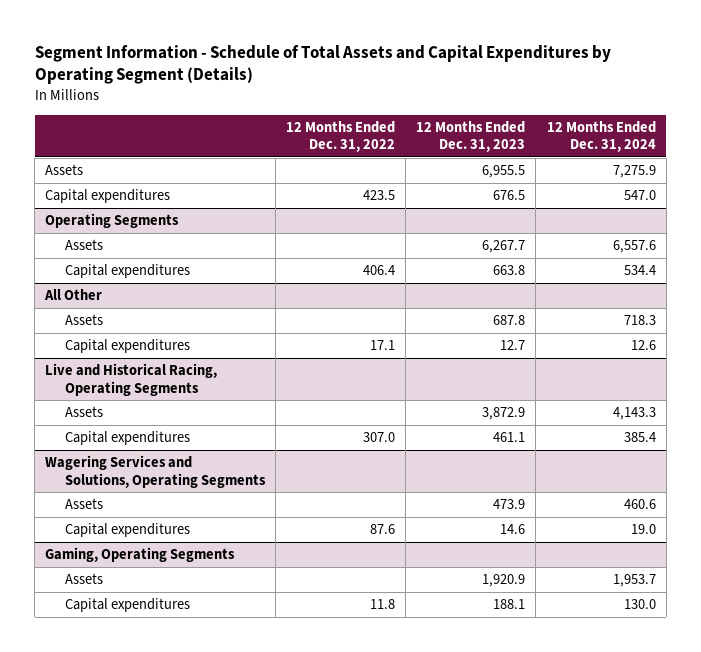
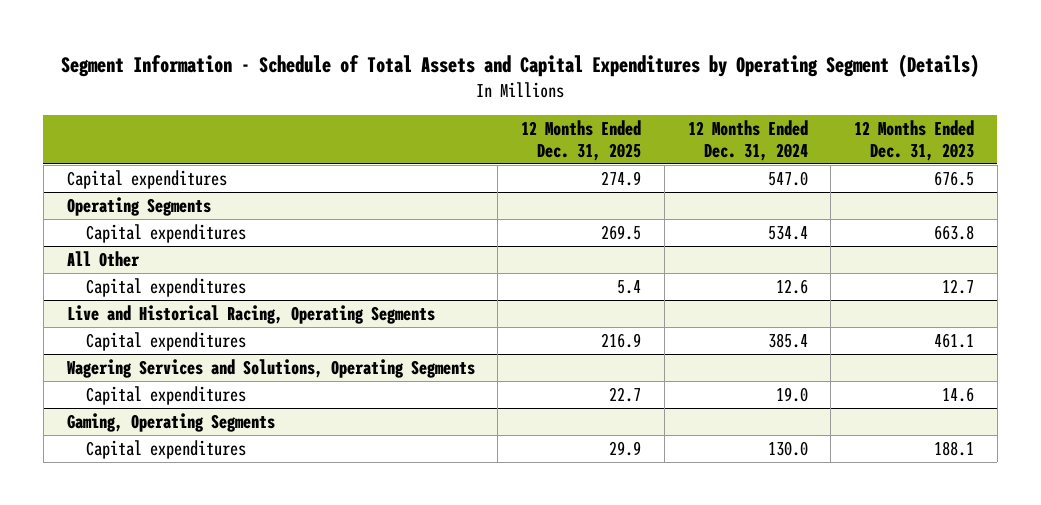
- | 12 Months Ended Dec. 31, 2022 | 12 Months Ended Dec. 31, 2023 | 12 Months Ended Dec. 31, 2024
+ | 12 Months Ended Dec. 31, 2025 | 12 Months Ended Dec. 31, 2024 | 12 Months Ended Dec. 31, 2023
- Assets | | 6,955.5 | 7,275.9
@ Operating Segments
- Assets | | 6,267.7 | 6,557.6
@ All Other
- Assets | | 687.8 | 718.3
@ Live and Historical Racing, Operating Segments
- Assets | | 3,872.9 | 4,143.3
@ Wagering Services and Solutions, Operating Segments
- Assets | | 473.9 | 460.6
@ Gaming, Operating Segments
- Assets | | 1,920.9 | 1,953.7

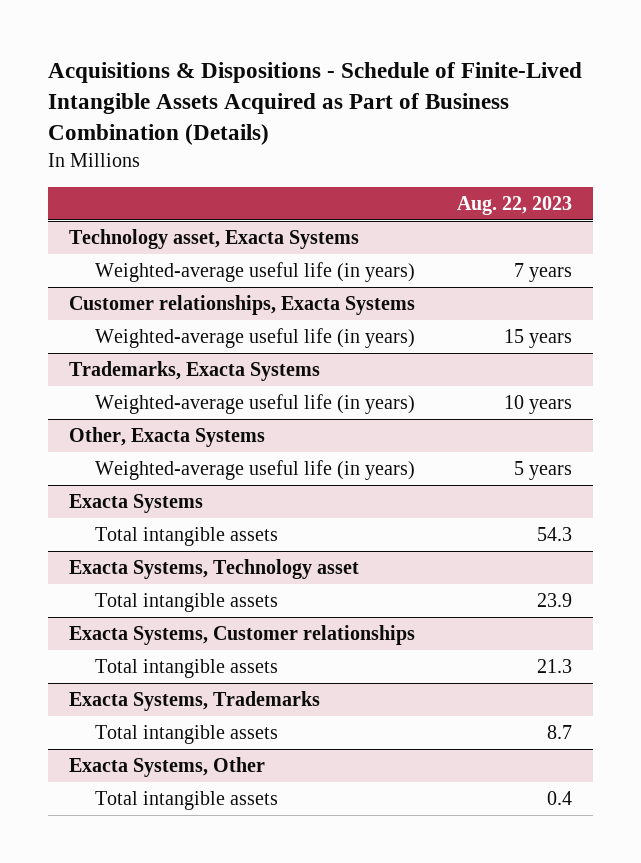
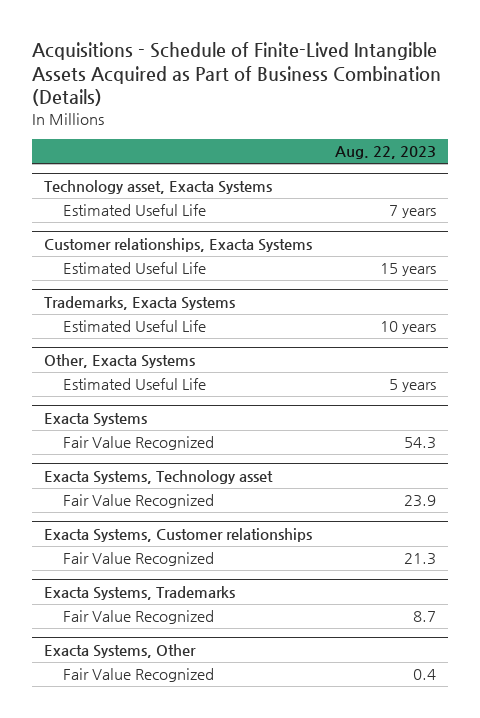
- Acquisitions & Dispositions - Schedule of Finite-Lived Intangible Assets Acquired as Part of Business Combination (Details)
+ Acquisitions - Schedule of Finite-Lived Intangible Assets Acquired as Part of Business Combination (Details)
@ Technology asset, Exacta Systems
- Weighted-average useful life (in years) | 7 years
+ Estimated Useful Life | 7 years
@ Customer relationships, Exacta Systems
- Weighted-average useful life (in years) | 15 years
+ Estimated Useful Life | 15 years
@ Trademarks, Exacta Systems
- Weighted-average useful life (in years) | 10 years
+ Estimated Useful Life | 10 years
@ Other, Exacta Systems
- Weighted-average useful life (in years) | 5 years
+ Estimated Useful Life | 5 years
@ Exacta Systems
- Total intangible assets | 54.3
+ Fair Value Recognized | 54.3
@ Exacta Systems, Technology asset
- Total intangible assets | 23.9
+ Fair Value Recognized | 23.9
@ Exacta Systems, Customer relationships
- Total intangible assets | 21.3
+ Fair Value Recognized | 21.3
@ Exacta Systems, Trademarks
- Total intangible assets | 8.7
+ Fair Value Recognized | 8.7
@ Exacta Systems, Other
- Total intangible assets | 0.4
+ Fair Value Recognized | 0.4

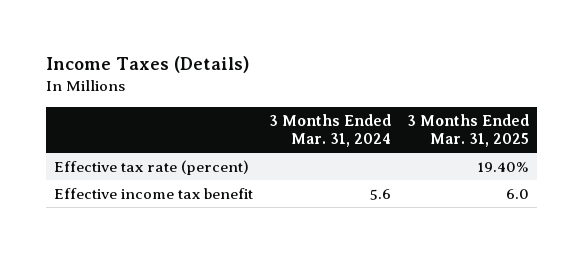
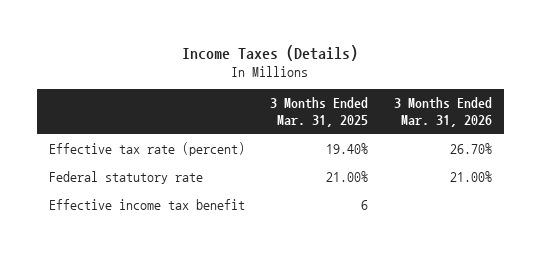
- | 3 Months Ended Mar. 31, 2024 | 3 Months Ended Mar. 31, 2025
+ | 3 Months Ended Mar. 31, 2025 | 3 Months Ended Mar. 31, 2026
- Effective income tax benefit | 5.6 | 6.0
+ Federal statutory rate | 21.00% | 21.00%
+ Effective income tax benefit | 6 |

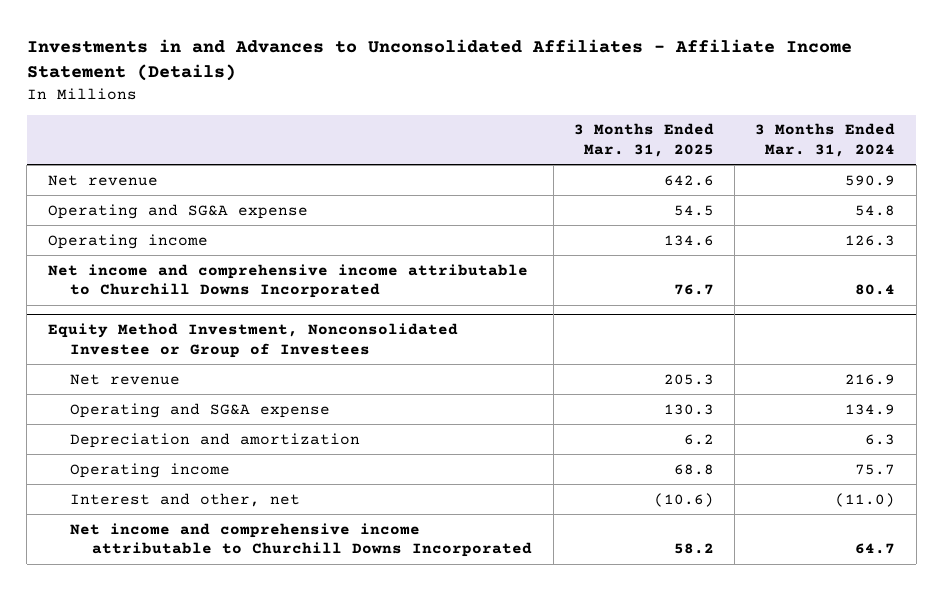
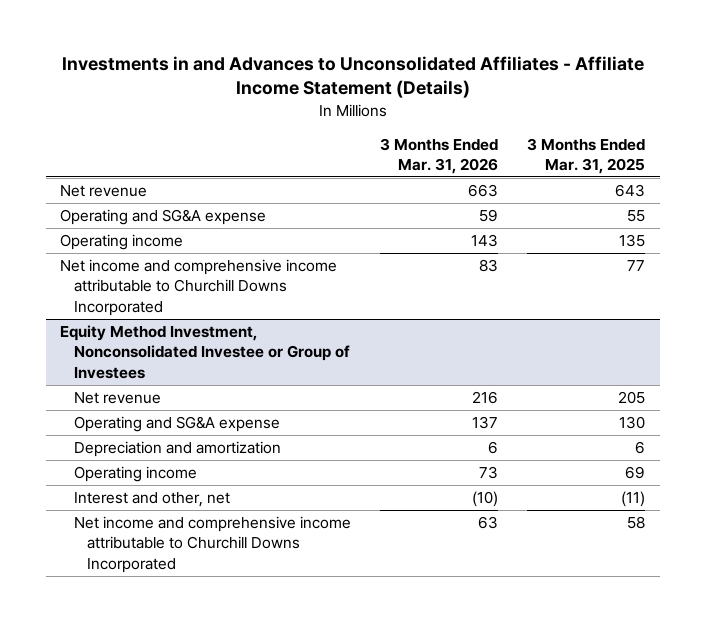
- | 3 Months Ended Mar. 31, 2025 | 3 Months Ended Mar. 31, 2024
+ | 3 Months Ended Mar. 31, 2026 | 3 Months Ended Mar. 31, 2025
- Net revenue | 642.6 | 590.9
- Operating and SG&A expense | 54.5 | 54.8
- Operating income | 134.6 | 126.3
- Net income and comprehensive income attributable to Churchill Downs Incorporated | 76.7 | 80.4
+ Net revenue | 663 | 643
+ Operating and SG&A expense | 59 | 55
+ Operating income | 143 | 135
+ Net income and comprehensive income attributable to Churchill Downs Incorporated | 83 | 77
@ Equity Method Investment, Nonconsolidated Investee or Group of Investees
- Net revenue | 205.3 | 216.9
- Operating and SG&A expense | 130.3 | 134.9
- Depreciation and amortization | 6.2 | 6.3
- Operating income | 68.8 | 75.7
- Interest and other, net | (10.6) | (11.0)
- Net income and comprehensive income attributable to Churchill Downs Incorporated | 58.2 | 64.7
+ Net revenue | 216 | 205
+ Operating and SG&A expense | 137 | 130
+ Depreciation and amortization | 6 | 6
+ Operating income | 73 | 69
+ Interest and other, net | (10) | (11)
+ Net income and comprehensive income attributable to Churchill Downs Incorporated | 63 | 58

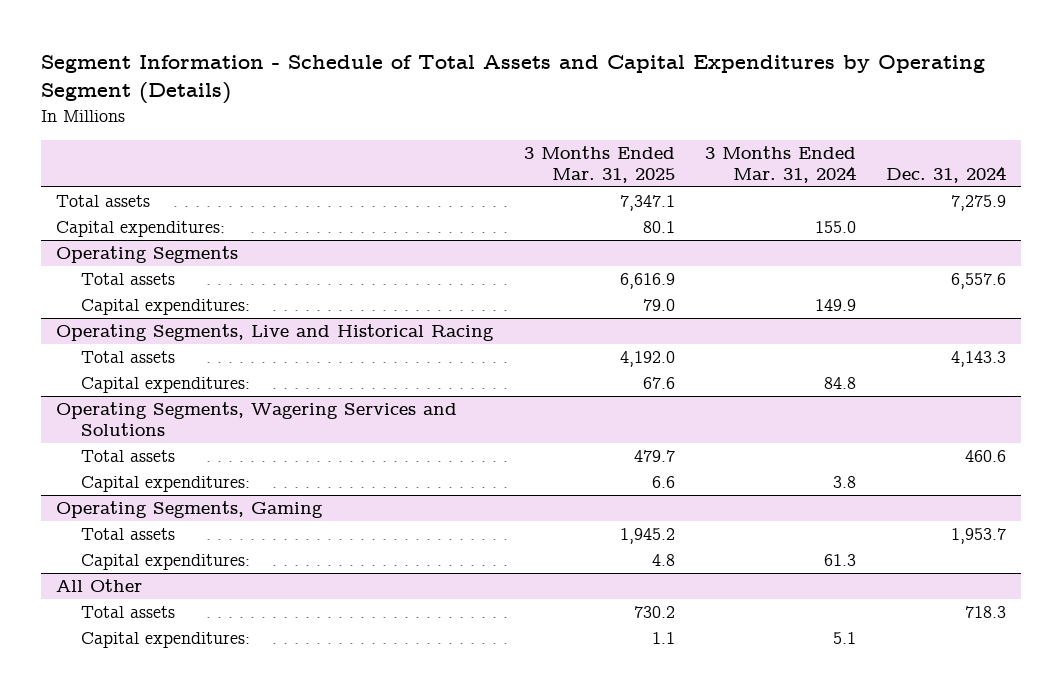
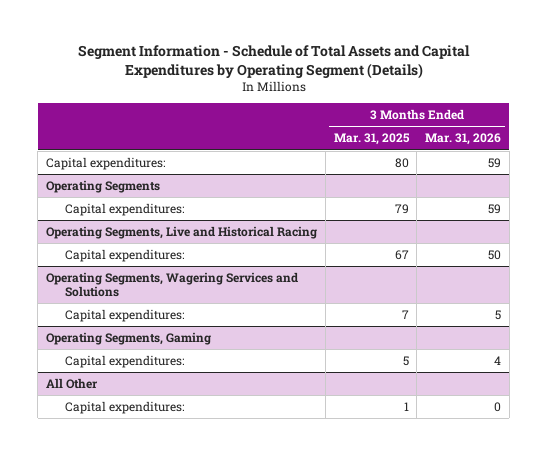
- | 3 Months Ended Mar. 31, 2025 | 3 Months Ended Mar. 31, 2024 | Dec. 31, 2024
+ | 3 Months Ended Mar. 31, 2025 | 3 Months Ended Mar. 31, 2026
- Total assets | 7,347.1 | | 7,275.9
- Capital expenditures: | 80.1 | 155.0 |
+ Capital expenditures: | 80 | 59
@ Operating Segments
- Total assets | 6,616.9 | | 6,557.6
- Capital expenditures: | 79.0 | 149.9 |
+ Capital expenditures: | 79 | 59
@ Operating Segments, Live and Historical Racing
- Total assets | 4,192.0 | | 4,143.3
- Capital expenditures: | 67.6 | 84.8 |
+ Capital expenditures: | 67 | 50
@ Operating Segments, Wagering Services and Solutions
- Total assets | 479.7 | | 460.6
- Capital expenditures: | 6.6 | 3.8 |
+ Capital expenditures: | 7 | 5
@ Operating Segments, Gaming
- Total assets | 1,945.2 | | 1,953.7
- Capital expenditures: | 4.8 | 61.3 |
+ Capital expenditures: | 5 | 4
@ All Other
- Total assets | 730.2 | | 718.3
- Capital expenditures: | 1.1 | 5.1 |
+ Capital expenditures: | 1 | 0

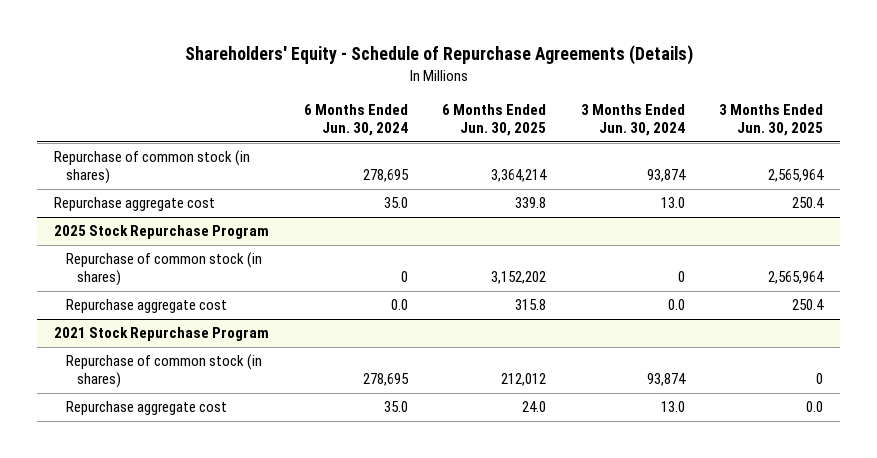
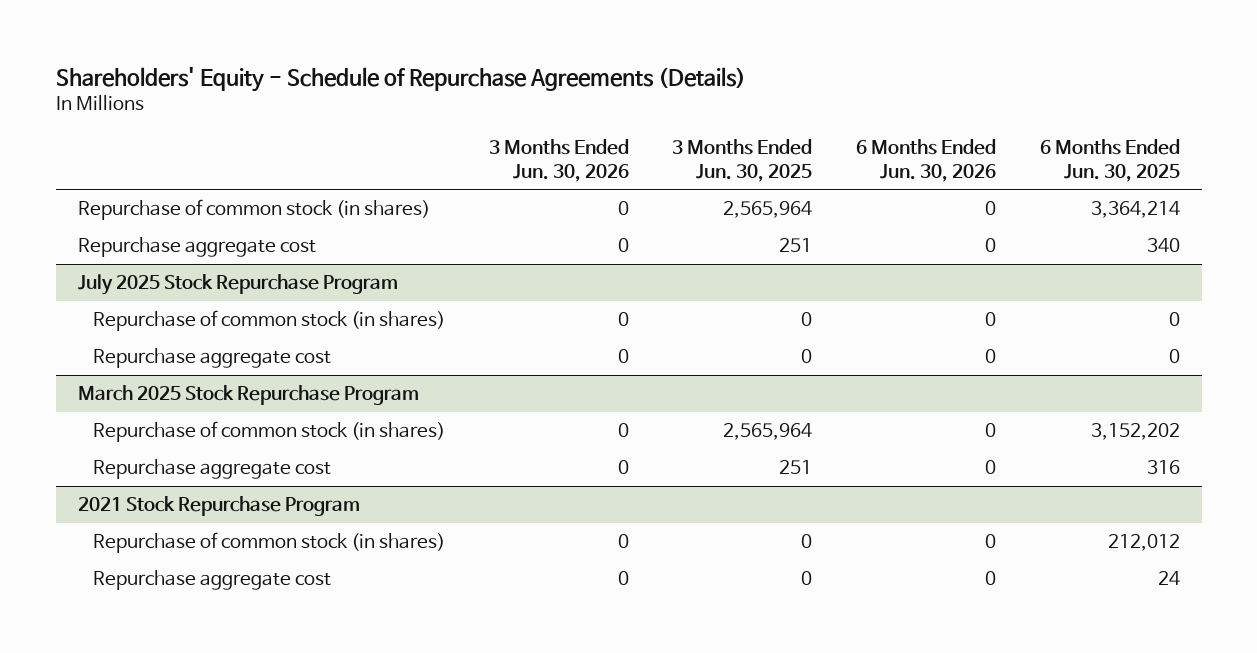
- | 6 Months Ended Jun. 30, 2024 | 6 Months Ended Jun. 30, 2025 | 3 Months Ended Jun. 30, 2024 | 3 Months Ended Jun. 30, 2025
+ | 3 Months Ended Jun. 30, 2026 | 3 Months Ended Jun. 30, 2025 | 6 Months Ended Jun. 30, 2026 | 6 Months Ended Jun. 30, 2025
- Repurchase aggregate cost | 35.0 | 339.8 | 13.0 | 250.4
- 2025 Stock Repurchase Program
+ Repurchase aggregate cost | 0 | 251 | 0 | 340
+ July 2025 Stock Repurchase Program
+ Repurchase of common stock (in shares) | 0 | 0 | 0 | 0
+ Repurchase aggregate cost | 0 | 0 | 0 | 0
+ March 2025 Stock Repurchase Program
- Repurchase aggregate cost | 0.0 | 315.8 | 0.0 | 250.4
+ Repurchase aggregate cost | 0 | 251 | 0 | 316
@ 2021 Stock Repurchase Program
- Repurchase aggregate cost | 35.0 | 24.0 | 13.0 | 0.0
+ Repurchase aggregate cost | 0 | 0 | 0 | 24

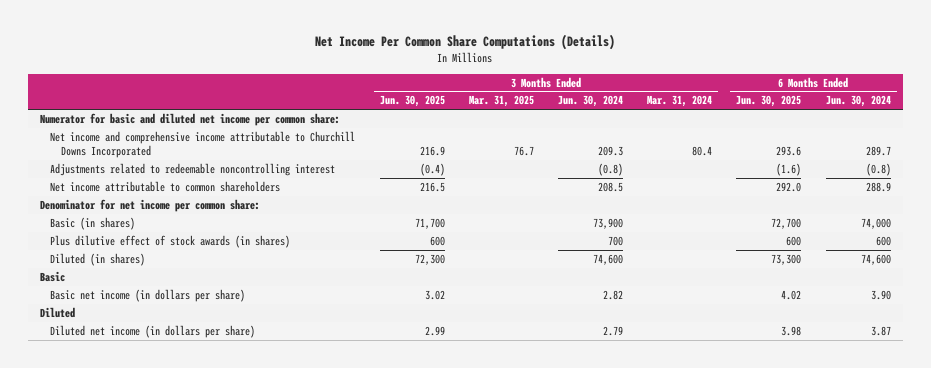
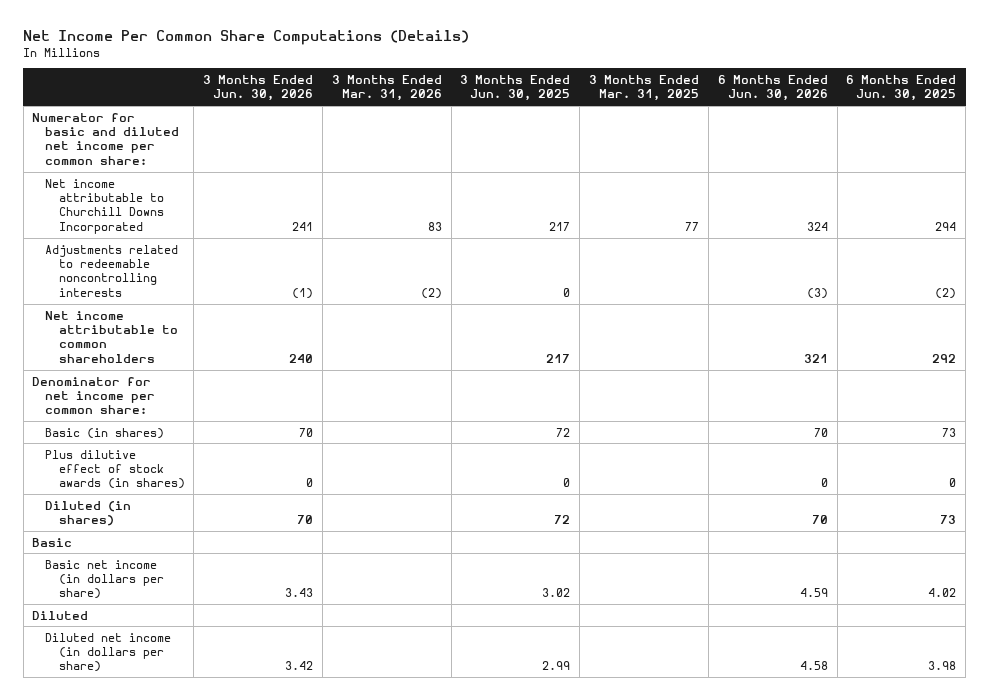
- | 3 Months Ended Jun. 30, 2025 | 3 Months Ended Mar. 31, 2025 | 3 Months Ended Jun. 30, 2024 | 3 Months Ended Mar. 31, 2024 | 6 Months Ended Jun. 30, 2025 | 6 Months Ended Jun. 30, 2024
+ | 3 Months Ended Jun. 30, 2026 | 3 Months Ended Mar. 31, 2026 | 3 Months Ended Jun. 30, 2025 | 3 Months Ended Mar. 31, 2025 | 6 Months Ended Jun. 30, 2026 | 6 Months Ended Jun. 30, 2025
- Net income and comprehensive income attributable to Churchill Downs Incorporated | 216.9 | 76.7 | 209.3 | 80.4 | 293.6 | 289.7
- Adjustments related to redeemable noncontrolling interest | (0.4) | | (0.8) | | (1.6) | (0.8)
- Net income attributable to common shareholders | 216.5 | | 208.5 | | 292.0 | 288.9
+ Net income attributable to Churchill Downs Incorporated | 241 | 83 | 217 | 77 | 324 | 294
+ Adjustments related to redeemable noncontrolling interests | (1) | (2) | 0 | | (3) | (2)
+ Net income attributable to common shareholders | 240 | | 217 | | 321 | 292
- Basic (in shares) | 71,700 | | 73,900 | | 72,700 | 74,000
- Plus dilutive effect of stock awards (in shares) | 600 | | 700 | | 600 | 600
- Diluted (in shares) | 72,300 | | 74,600 | | 73,300 | 74,600
+ Basic (in shares) | 70 | | 72 | | 70 | 73
+ Plus dilutive effect of stock awards (in shares) | 0 | | 0 | | 0 | 0
+ Diluted (in shares) | 70 | | 72 | | 70 | 73

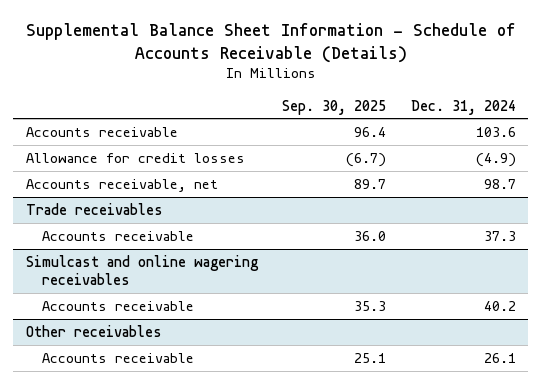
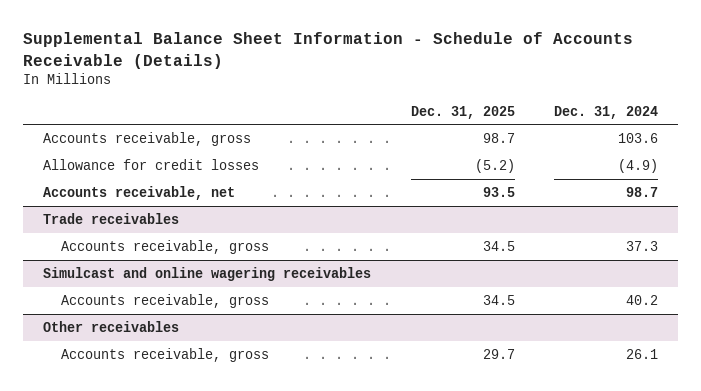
- | Sep. 30, 2025 | Dec. 31, 2024
+ | Dec. 31, 2025 | Dec. 31, 2024
- Accounts receivable | 96.4 | 103.6
+ Accounts receivable, gross | 98.7 | 103.6
@ Trade receivables
- Accounts receivable | 36.0 | 37.3
+ Accounts receivable, gross | 34.5 | 37.3
@ Simulcast and online wagering receivables
- Accounts receivable | 35.3 | 40.2
+ Accounts receivable, gross | 34.5 | 40.2
@ Other receivables
- Accounts receivable | 25.1 | 26.1
+ Accounts receivable, gross | 29.7 | 26.1

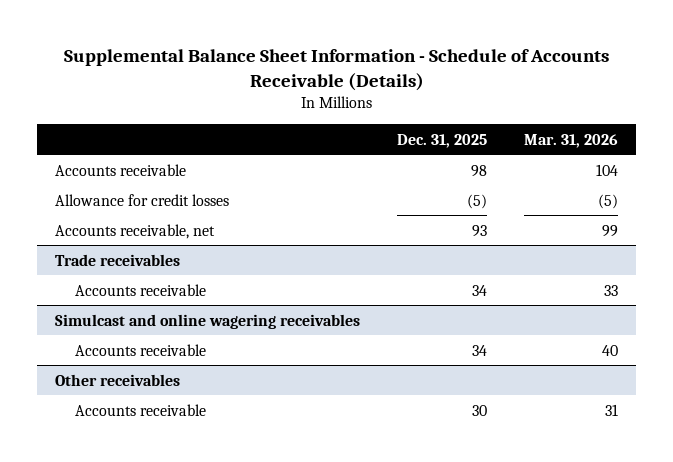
- | Dec. 31, 2025 | Dec. 31, 2024
+ | Dec. 31, 2025 | Mar. 31, 2026
- Accounts receivable, gross | 98.7 | 103.6
- Allowance for credit losses | (5.2) | (4.9)
- Accounts receivable, net | 93.5 | 98.7
+ Accounts receivable | 98 | 104
+ Allowance for credit losses | (5) | (5)
+ Accounts receivable, net | 93 | 99
@ Trade receivables
- Accounts receivable, gross | 34.5 | 37.3
+ Accounts receivable | 34 | 33
@ Simulcast and online wagering receivables
- Accounts receivable, gross | 34.5 | 40.2
+ Accounts receivable | 34 | 40
@ Other receivables
- Accounts receivable, gross | 29.7 | 26.1
+ Accounts receivable | 30 | 31

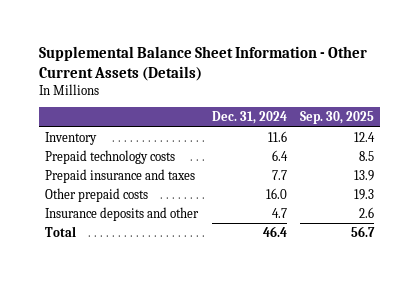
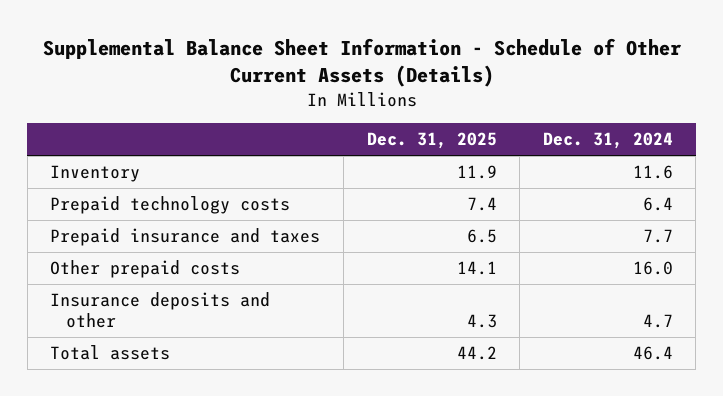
- Supplemental Balance Sheet Information - Other Current Assets (Details)
+ Supplemental Balance Sheet Information - Schedule of Other Current Assets (Details)
- | Dec. 31, 2024 | Sep. 30, 2025
+ | Dec. 31, 2025 | Dec. 31, 2024
- Total | 46.4 | 56.7
+ Total assets | 44.2 | 46.4

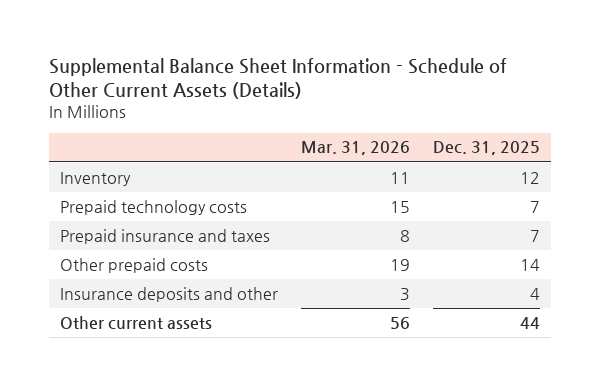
- | Dec. 31, 2025 | Dec. 31, 2024
+ | Mar. 31, 2026 | Dec. 31, 2025
- Inventory | 11.9 | 11.6
- Prepaid technology costs | 7.4 | 6.4
- Prepaid insurance and taxes | 6.5 | 7.7
- Other prepaid costs | 14.1 | 16.0
- Insurance deposits and other | 4.3 | 4.7
- Total assets | 44.2 | 46.4
+ Inventory | 11 | 12
+ Prepaid technology costs | 15 | 7
+ Prepaid insurance and taxes | 8 | 7
+ Other prepaid costs | 19 | 14
+ Insurance deposits and other | 3 | 4
+ Other current assets | 56 | 44

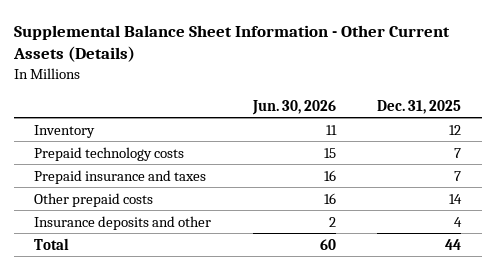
- Supplemental Balance Sheet Information - Schedule of Other Current Assets (Details)
+ Supplemental Balance Sheet Information - Other Current Assets (Details)
- | Mar. 31, 2026 | Dec. 31, 2025
+ | Jun. 30, 2026 | Dec. 31, 2025
- Other current assets | 56 | 44
+ Total | 60 | 44

